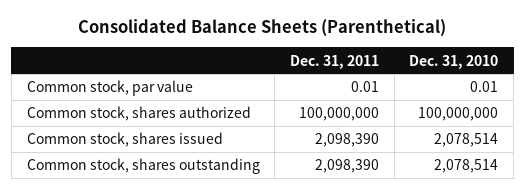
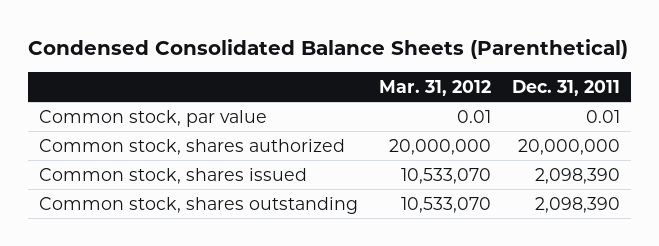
- Consolidated Balance Sheets (Parenthetical)
+ Condensed Consolidated Balance Sheets (Parenthetical)
- | Dec. 31, 2011 | Dec. 31, 2010
+ | Mar. 31, 2012 | Dec. 31, 2011
- Common stock, shares authorized | 100,000,000 | 100,000,000
+ Common stock, shares authorized | 20,000,000 | 20,000,000

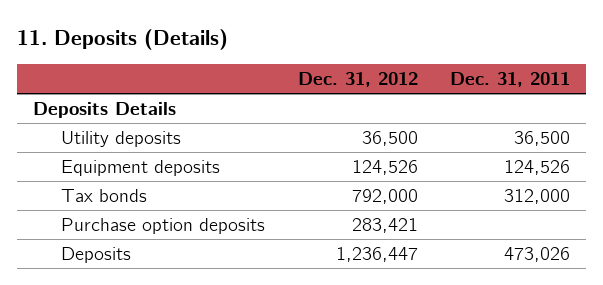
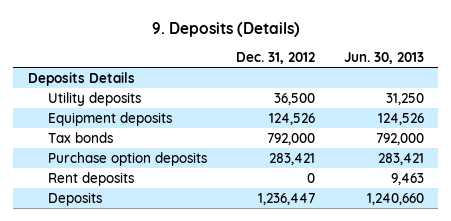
- 11. Deposits (Details)
+ 9. Deposits (Details)
- | Dec. 31, 2012 | Dec. 31, 2011
+ | Dec. 31, 2012 | Jun. 30, 2013
+ Rent deposits | 0 | 9,463

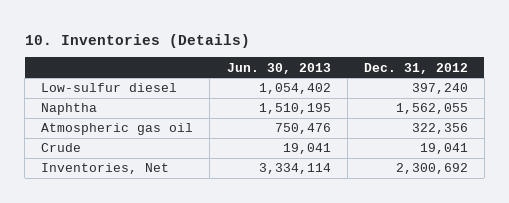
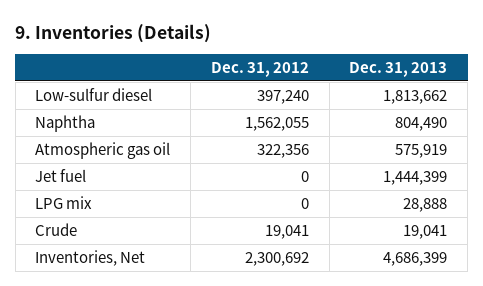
- 10. Inventories (Details)
+ 9. Inventories (Details)
- | Jun. 30, 2013 | Dec. 31, 2012
+ | Dec. 31, 2012 | Dec. 31, 2013
+ Jet fuel | 0 | 1,444,399
+ LPG mix | 0 | 28,888

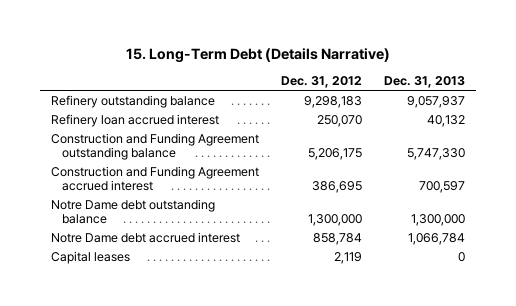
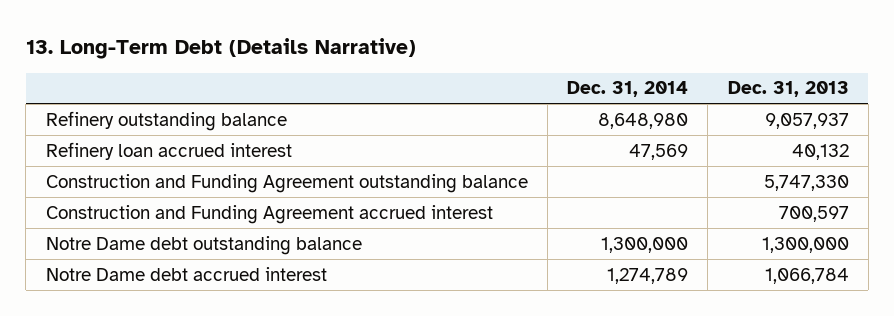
- 15. Long-Term Debt (Details Narrative)
+ 13. Long-Term Debt (Details Narrative)
- | Dec. 31, 2012 | Dec. 31, 2013
+ | Dec. 31, 2014 | Dec. 31, 2013
- Capital leases | 2,119 | 0

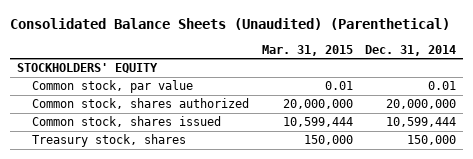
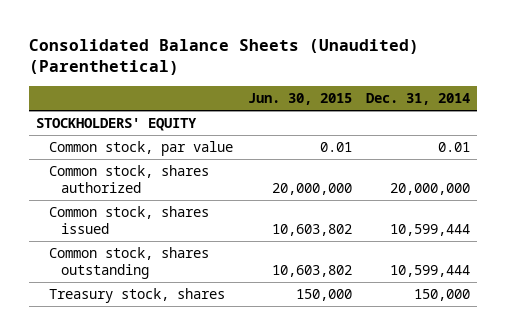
- | Mar. 31, 2015 | Dec. 31, 2014
+ | Jun. 30, 2015 | Dec. 31, 2014
+ Common stock, shares outstanding | 10,603,802 | 10,599,444

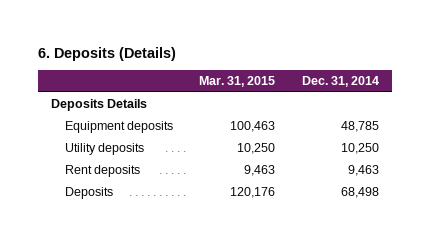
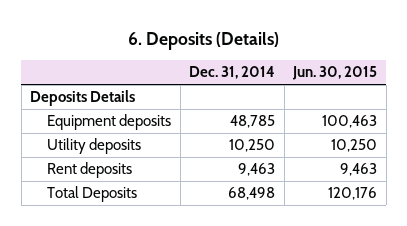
- | Mar. 31, 2015 | Dec. 31, 2014
+ | Dec. 31, 2014 | Jun. 30, 2015
- Deposits | 120,176 | 68,498
+ Total Deposits | 68,498 | 120,176

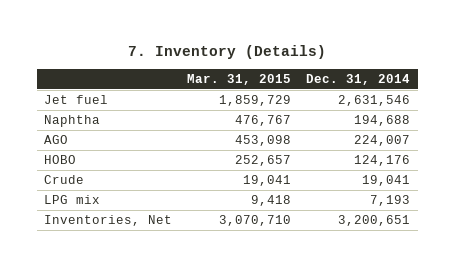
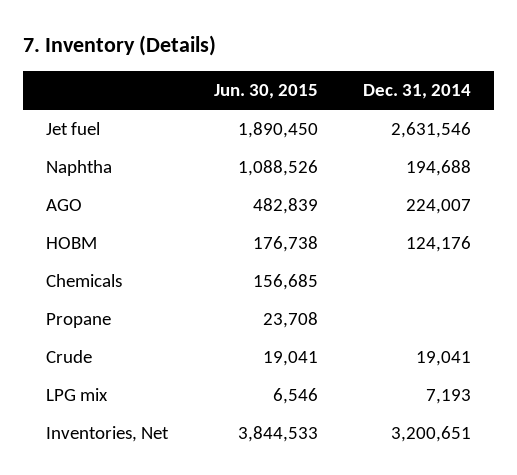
- | Mar. 31, 2015 | Dec. 31, 2014
+ | Jun. 30, 2015 | Dec. 31, 2014
- HOBO | 252,657 | 124,176
+ HOBM | 176,738 | 124,176
+ Chemicals | 156,685 |
+ Propane | 23,708 |

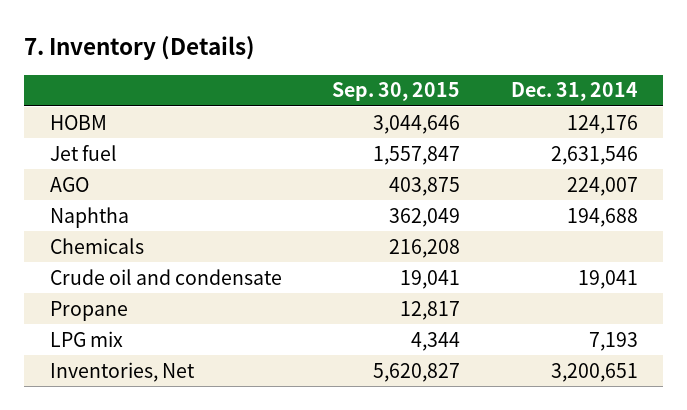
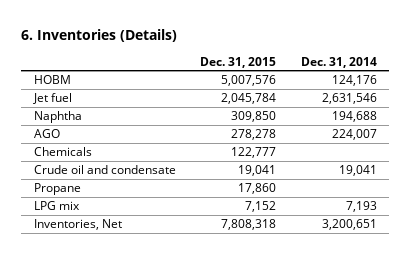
- 7. Inventory (Details)
+ 6. Inventories (Details)
- | Sep. 30, 2015 | Dec. 31, 2014
+ | Dec. 31, 2015 | Dec. 31, 2014
moved down: AGO | 278,278 | 224,007

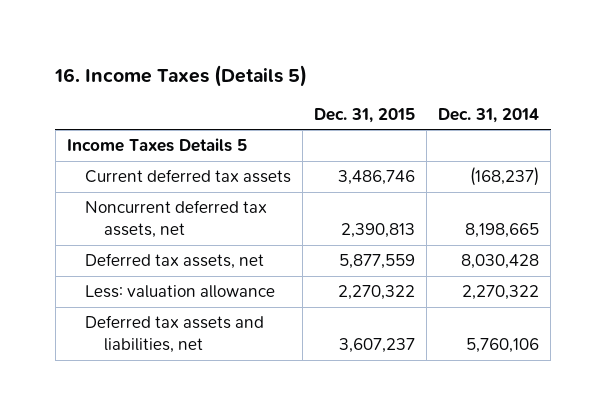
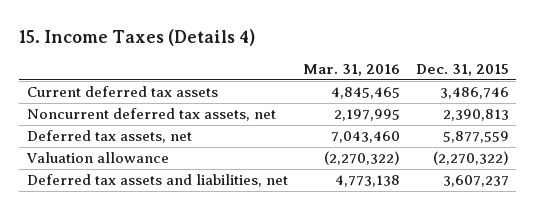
- 16. Income Taxes (Details 5)
+ 15. Income Taxes (Details 4)
- | Dec. 31, 2015 | Dec. 31, 2014
+ | Mar. 31, 2016 | Dec. 31, 2015
- Income Taxes Details 5
- Less: valuation allowance | 2,270,322 | 2,270,322
+ Valuation allowance | (2,270,322) | (2,270,322)

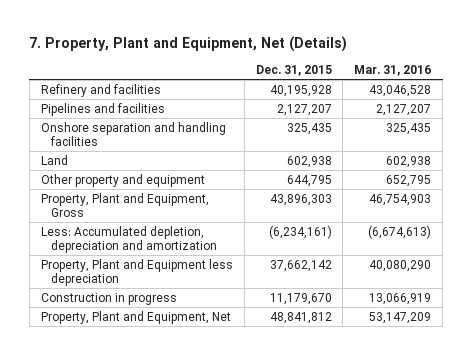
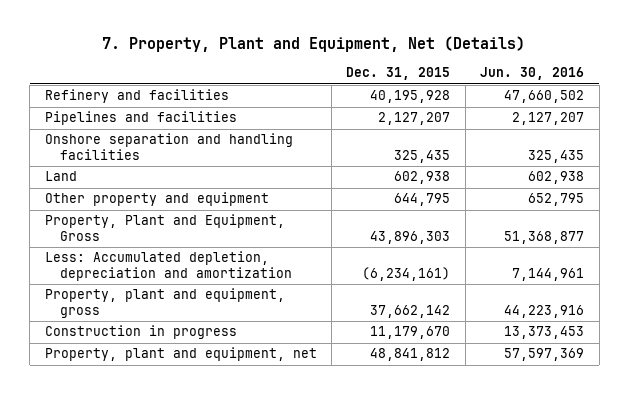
- | Dec. 31, 2015 | Mar. 31, 2016
+ | Dec. 31, 2015 | Jun. 30, 2016
- Property, Plant and Equipment less depreciation | 37,662,142 | 40,080,290
+ Property, plant and equipment, gross | 37,662,142 | 44,223,916
- Property, Plant and Equipment, Net | 48,841,812 | 53,147,209
+ Property, plant and equipment, net | 48,841,812 | 57,597,369

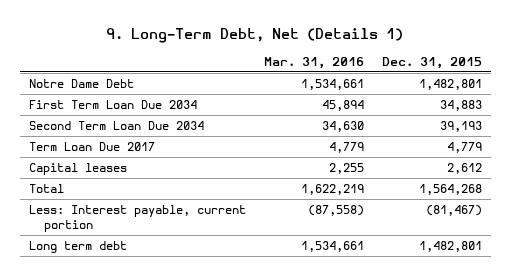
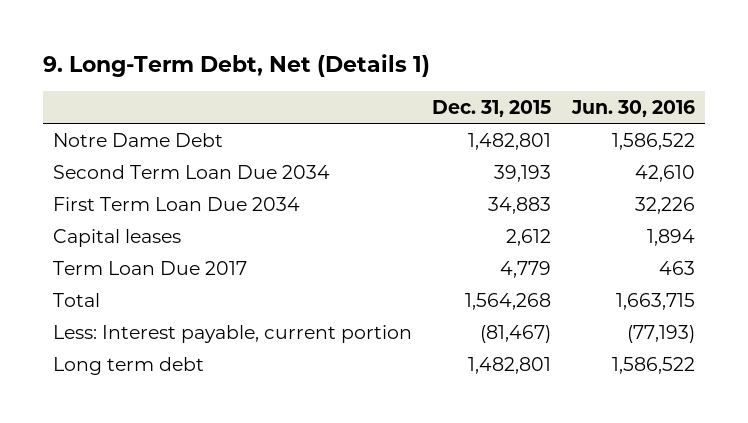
- | Mar. 31, 2016 | Dec. 31, 2015
+ | Dec. 31, 2015 | Jun. 30, 2016
moved down: First Term Loan Due 2034 | 34,883 | 32,226
moved down: Term Loan Due 2017 | 4,779 | 463

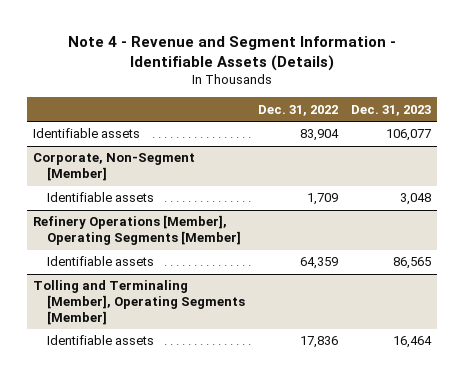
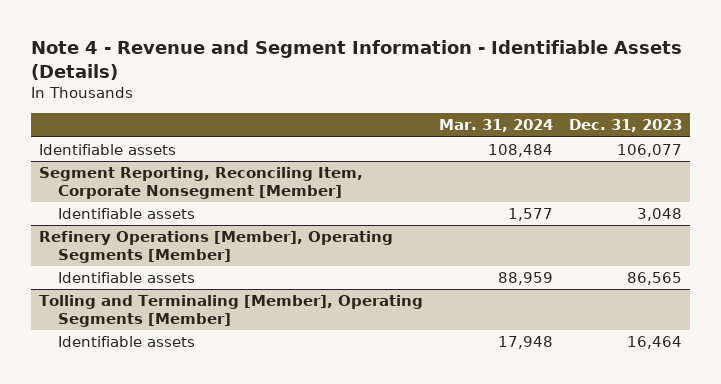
- | Dec. 31, 2022 | Dec. 31, 2023
+ | Mar. 31, 2024 | Dec. 31, 2023
- Corporate, Non-Segment [Member]
+ Segment Reporting, Reconciling Item, Corporate Nonsegment [Member]

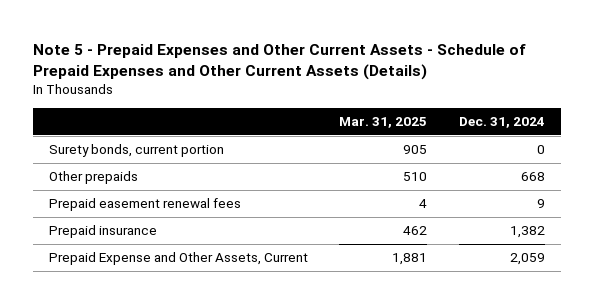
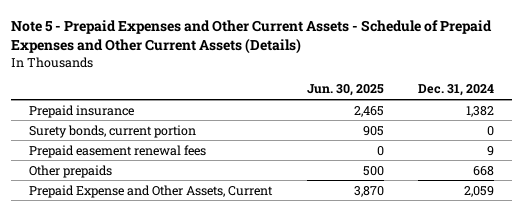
- | Mar. 31, 2025 | Dec. 31, 2024
+ | Jun. 30, 2025 | Dec. 31, 2024
moved up: Prepaid insurance | 2,465 | 1,382
moved down: Other prepaids | 500 | 668

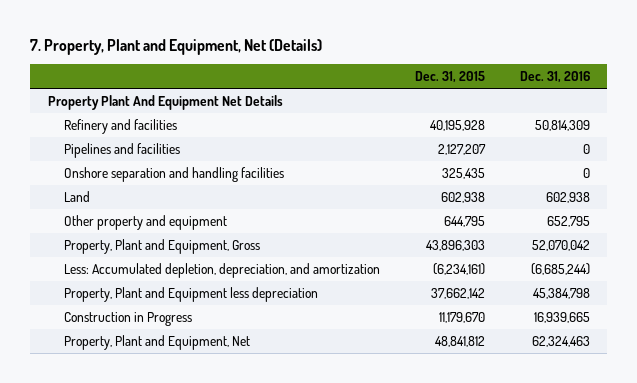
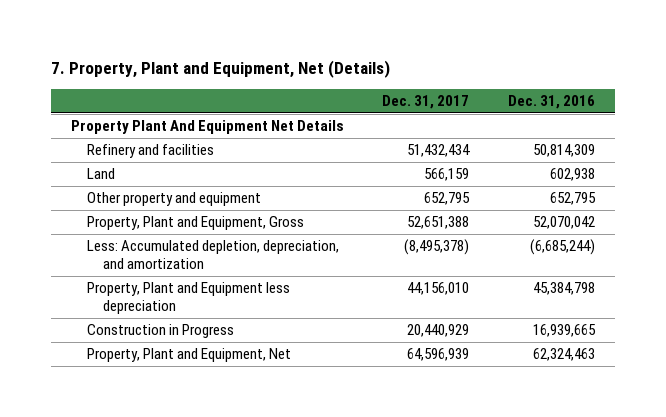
- | Dec. 31, 2015 | Dec. 31, 2016
+ | Dec. 31, 2017 | Dec. 31, 2016
- Pipelines and facilities | 2,127,207 | 0
- Onshore separation and handling facilities | 325,435 | 0

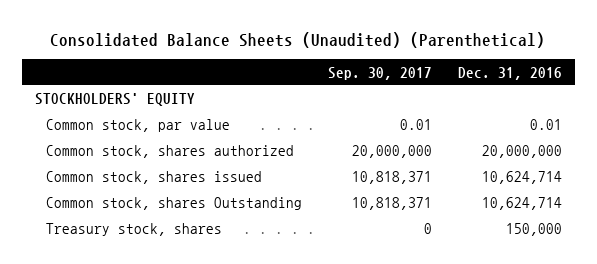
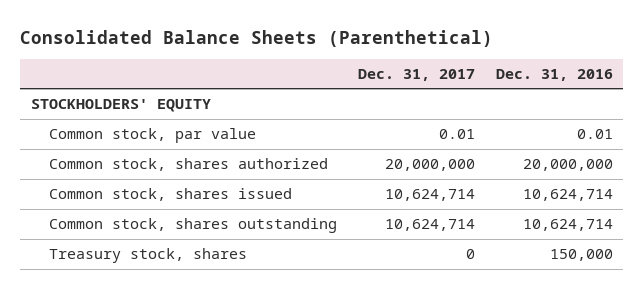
- Consolidated Balance Sheets (Unaudited) (Parenthetical)
+ Consolidated Balance Sheets (Parenthetical)
- | Sep. 30, 2017 | Dec. 31, 2016
+ | Dec. 31, 2017 | Dec. 31, 2016
- Common stock, shares Outstanding | 10,818,371 | 10,624,714
+ Common stock, shares outstanding | 10,624,714 | 10,624,714

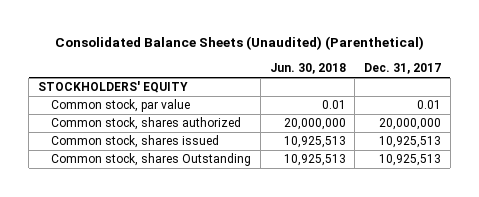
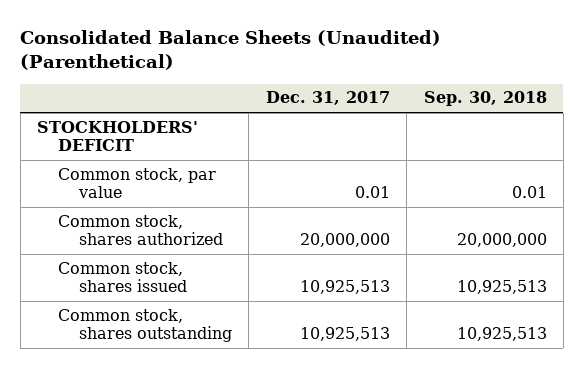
- | Jun. 30, 2018 | Dec. 31, 2017
+ | Dec. 31, 2017 | Sep. 30, 2018
- STOCKHOLDERS' EQUITY
+ STOCKHOLDERS' DEFICIT
- Common stock, shares Outstanding | 10,925,513 | 10,925,513
+ Common stock, shares outstanding | 10,925,513 | 10,925,513

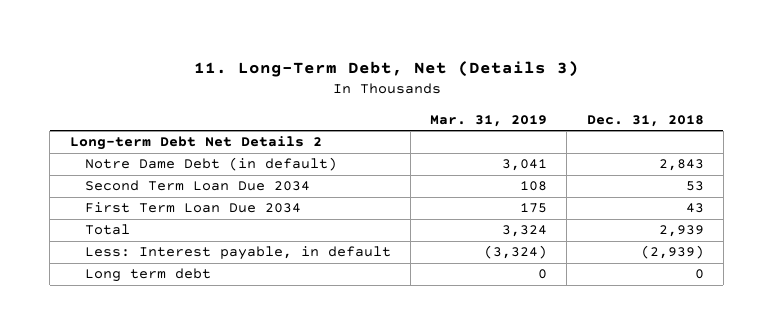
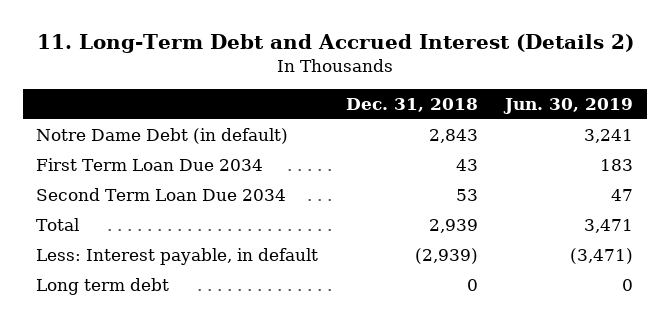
- 11. Long-Term Debt, Net (Details 3)
+ 11. Long-Term Debt and Accrued Interest (Details 2)
- | Mar. 31, 2019 | Dec. 31, 2018
+ | Dec. 31, 2018 | Jun. 30, 2019
- Long-term Debt Net Details 2
moved down: Second Term Loan Due 2034 | 53 | 47

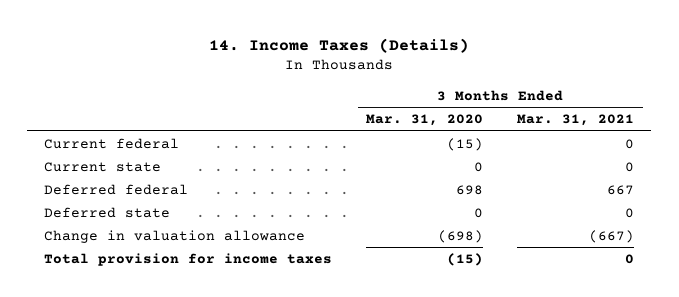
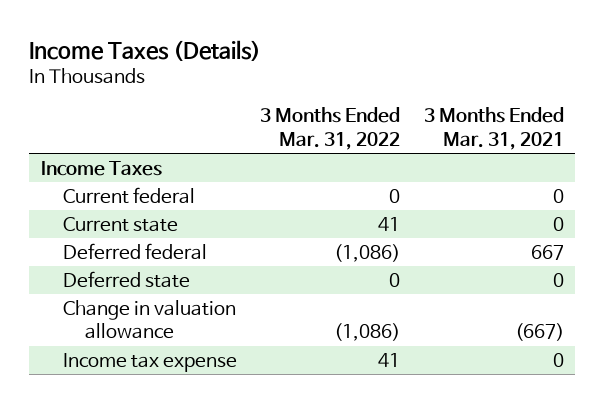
- 14. Income Taxes (Details)
+ Income Taxes (Details)
- | 3 Months Ended Mar. 31, 2020 | 3 Months Ended Mar. 31, 2021
+ | 3 Months Ended Mar. 31, 2022 | 3 Months Ended Mar. 31, 2021
+ Income Taxes
- Total provision for income taxes | (15) | 0
+ Income tax expense | 41 | 0

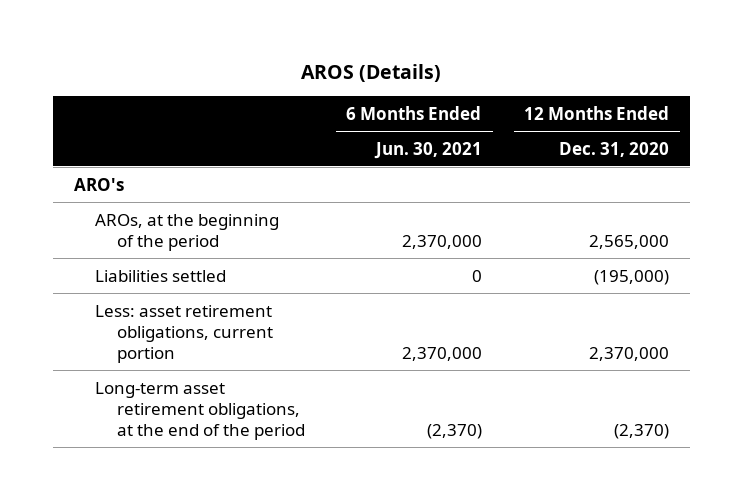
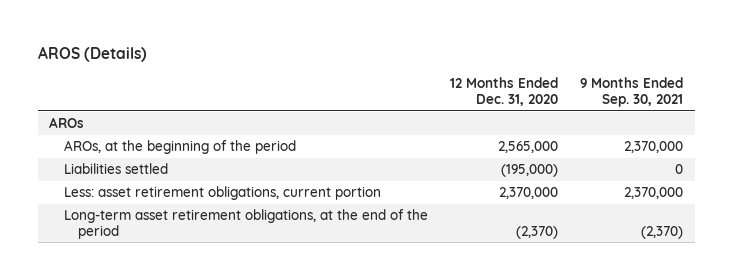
- | 6 Months Ended Jun. 30, 2021 | 12 Months Ended Dec. 31, 2020
+ | 12 Months Ended Dec. 31, 2020 | 9 Months Ended Sep. 30, 2021
- ARO's
+ AROs

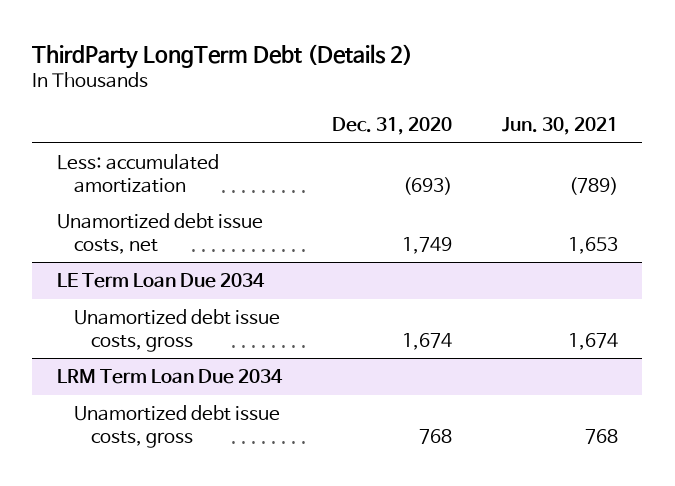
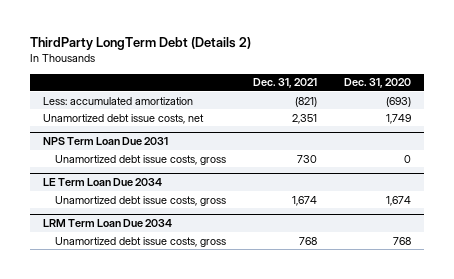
- | Dec. 31, 2020 | Jun. 30, 2021
+ | Dec. 31, 2021 | Dec. 31, 2020
+ NPS Term Loan Due 2031
+ Unamortized debt issue costs, gross | 730 | 0

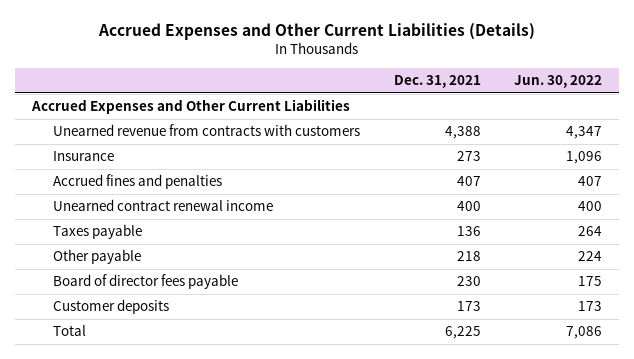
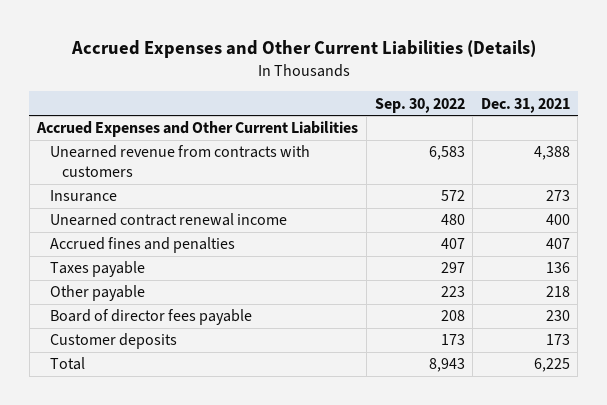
- | Dec. 31, 2021 | Jun. 30, 2022
+ | Sep. 30, 2022 | Dec. 31, 2021
moved down: Accrued fines and penalties | 407 | 407

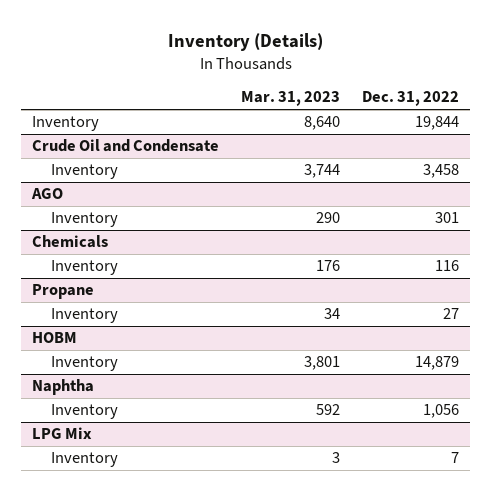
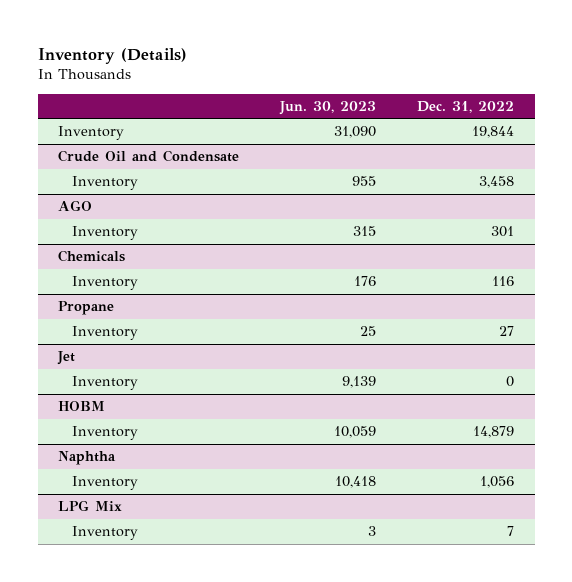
- | Mar. 31, 2023 | Dec. 31, 2022
+ | Jun. 30, 2023 | Dec. 31, 2022
+ Jet
+ Inventory | 9,139 | 0

